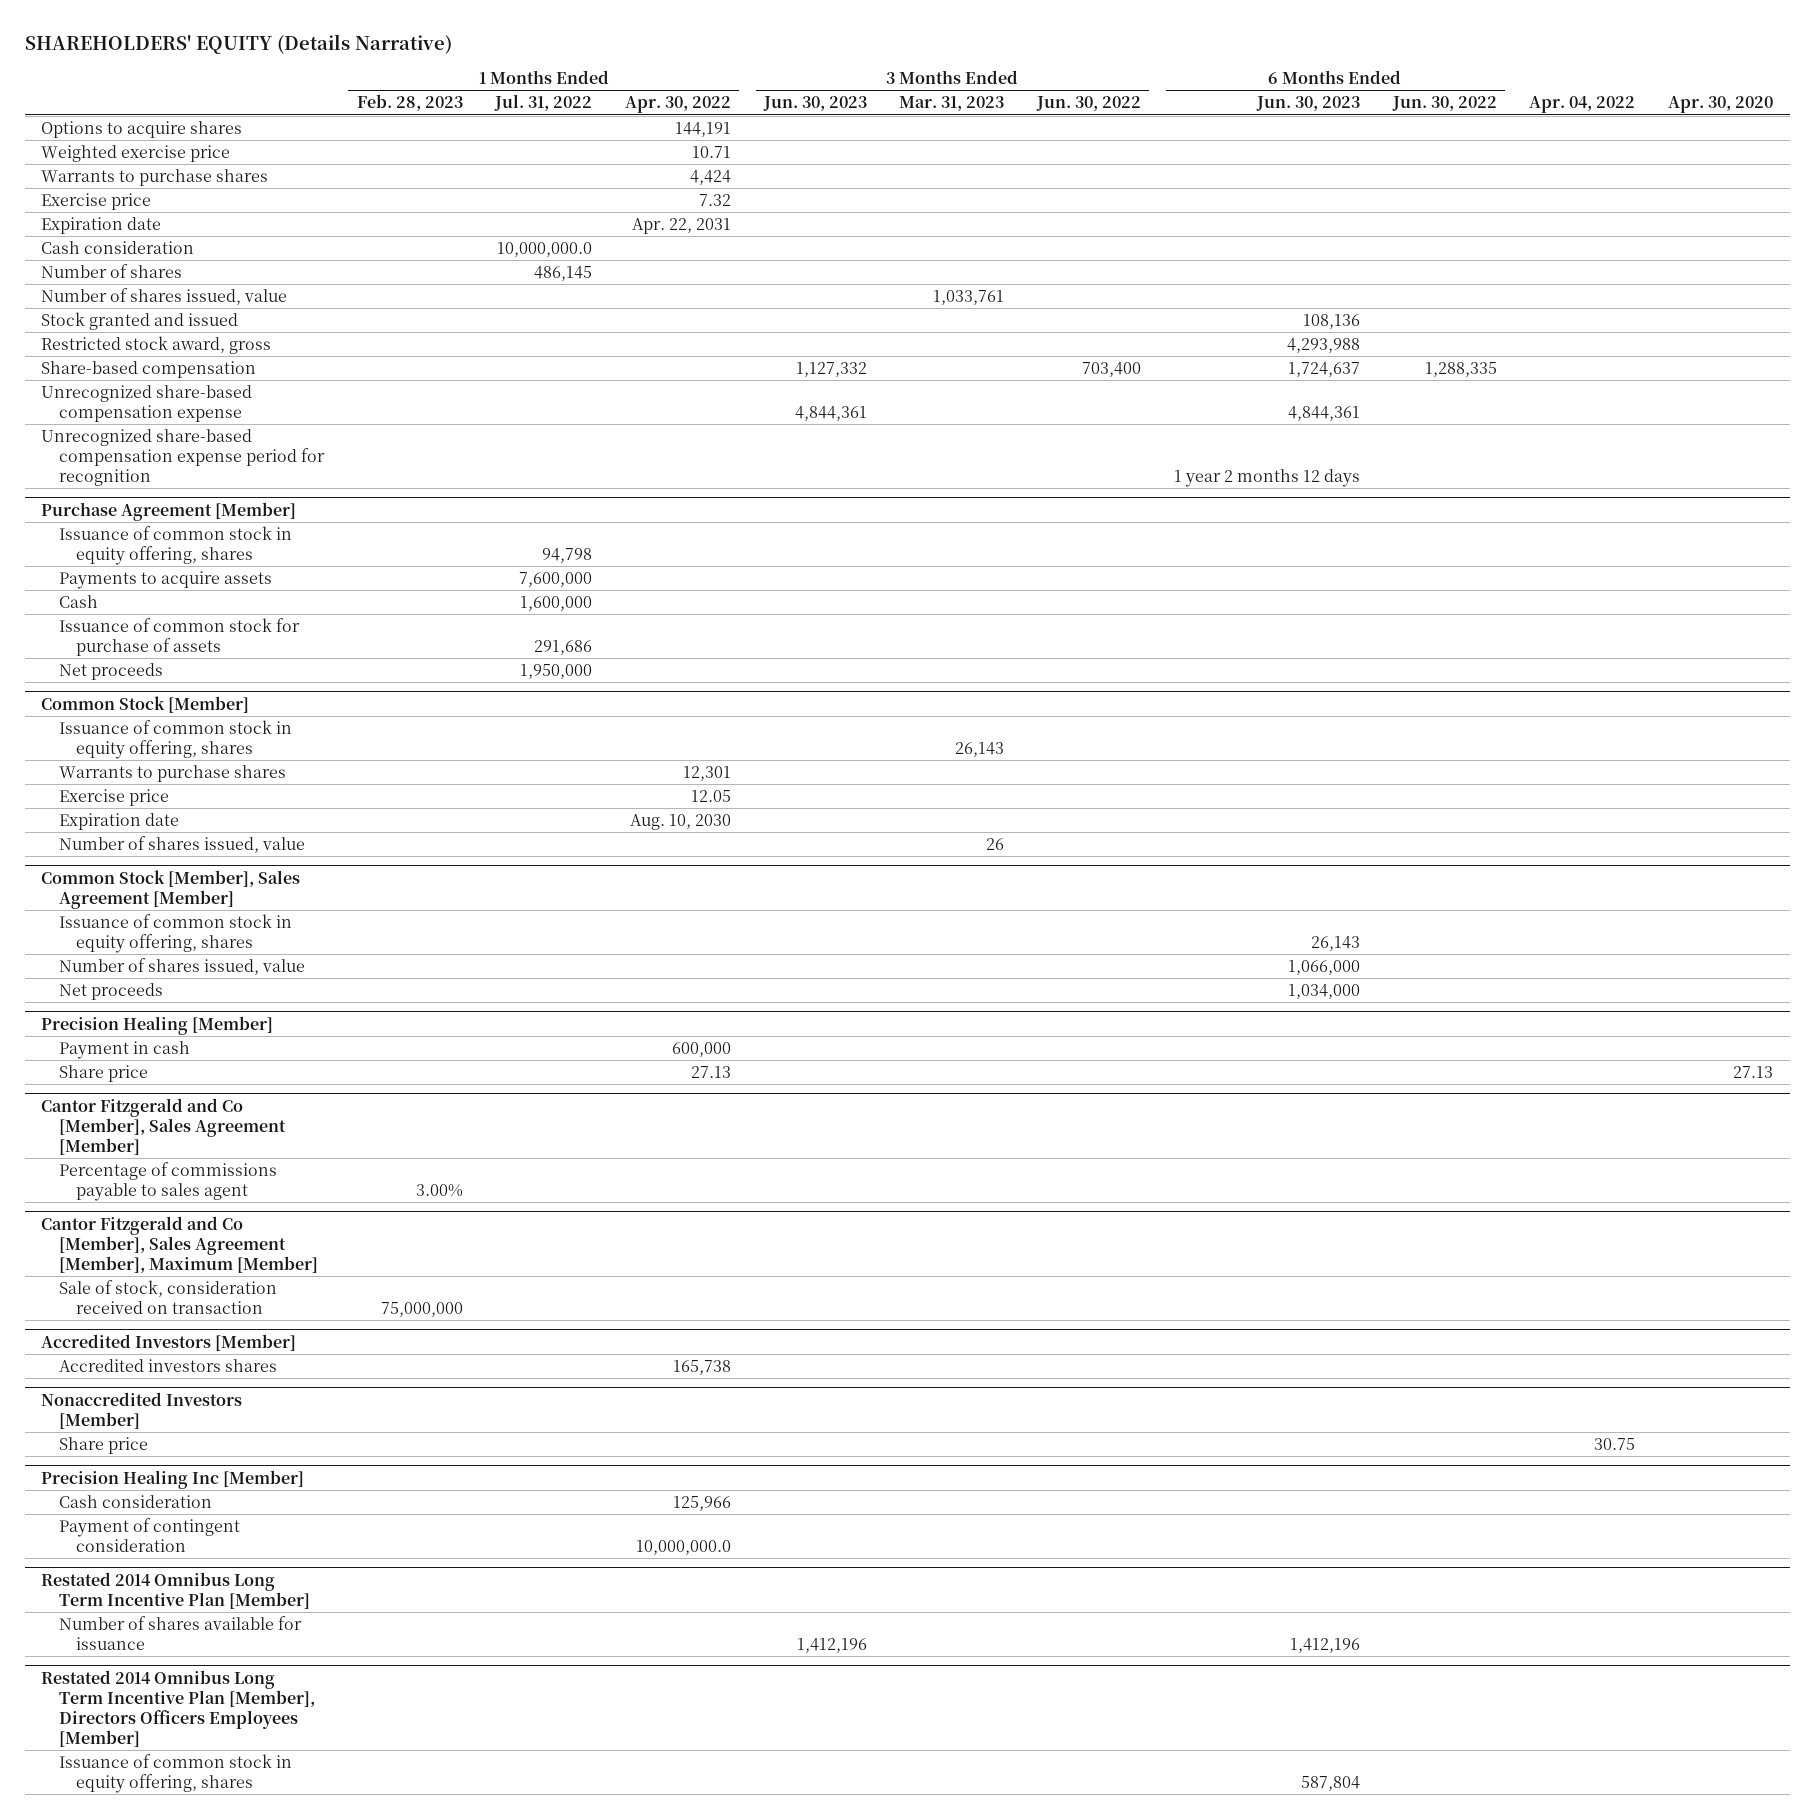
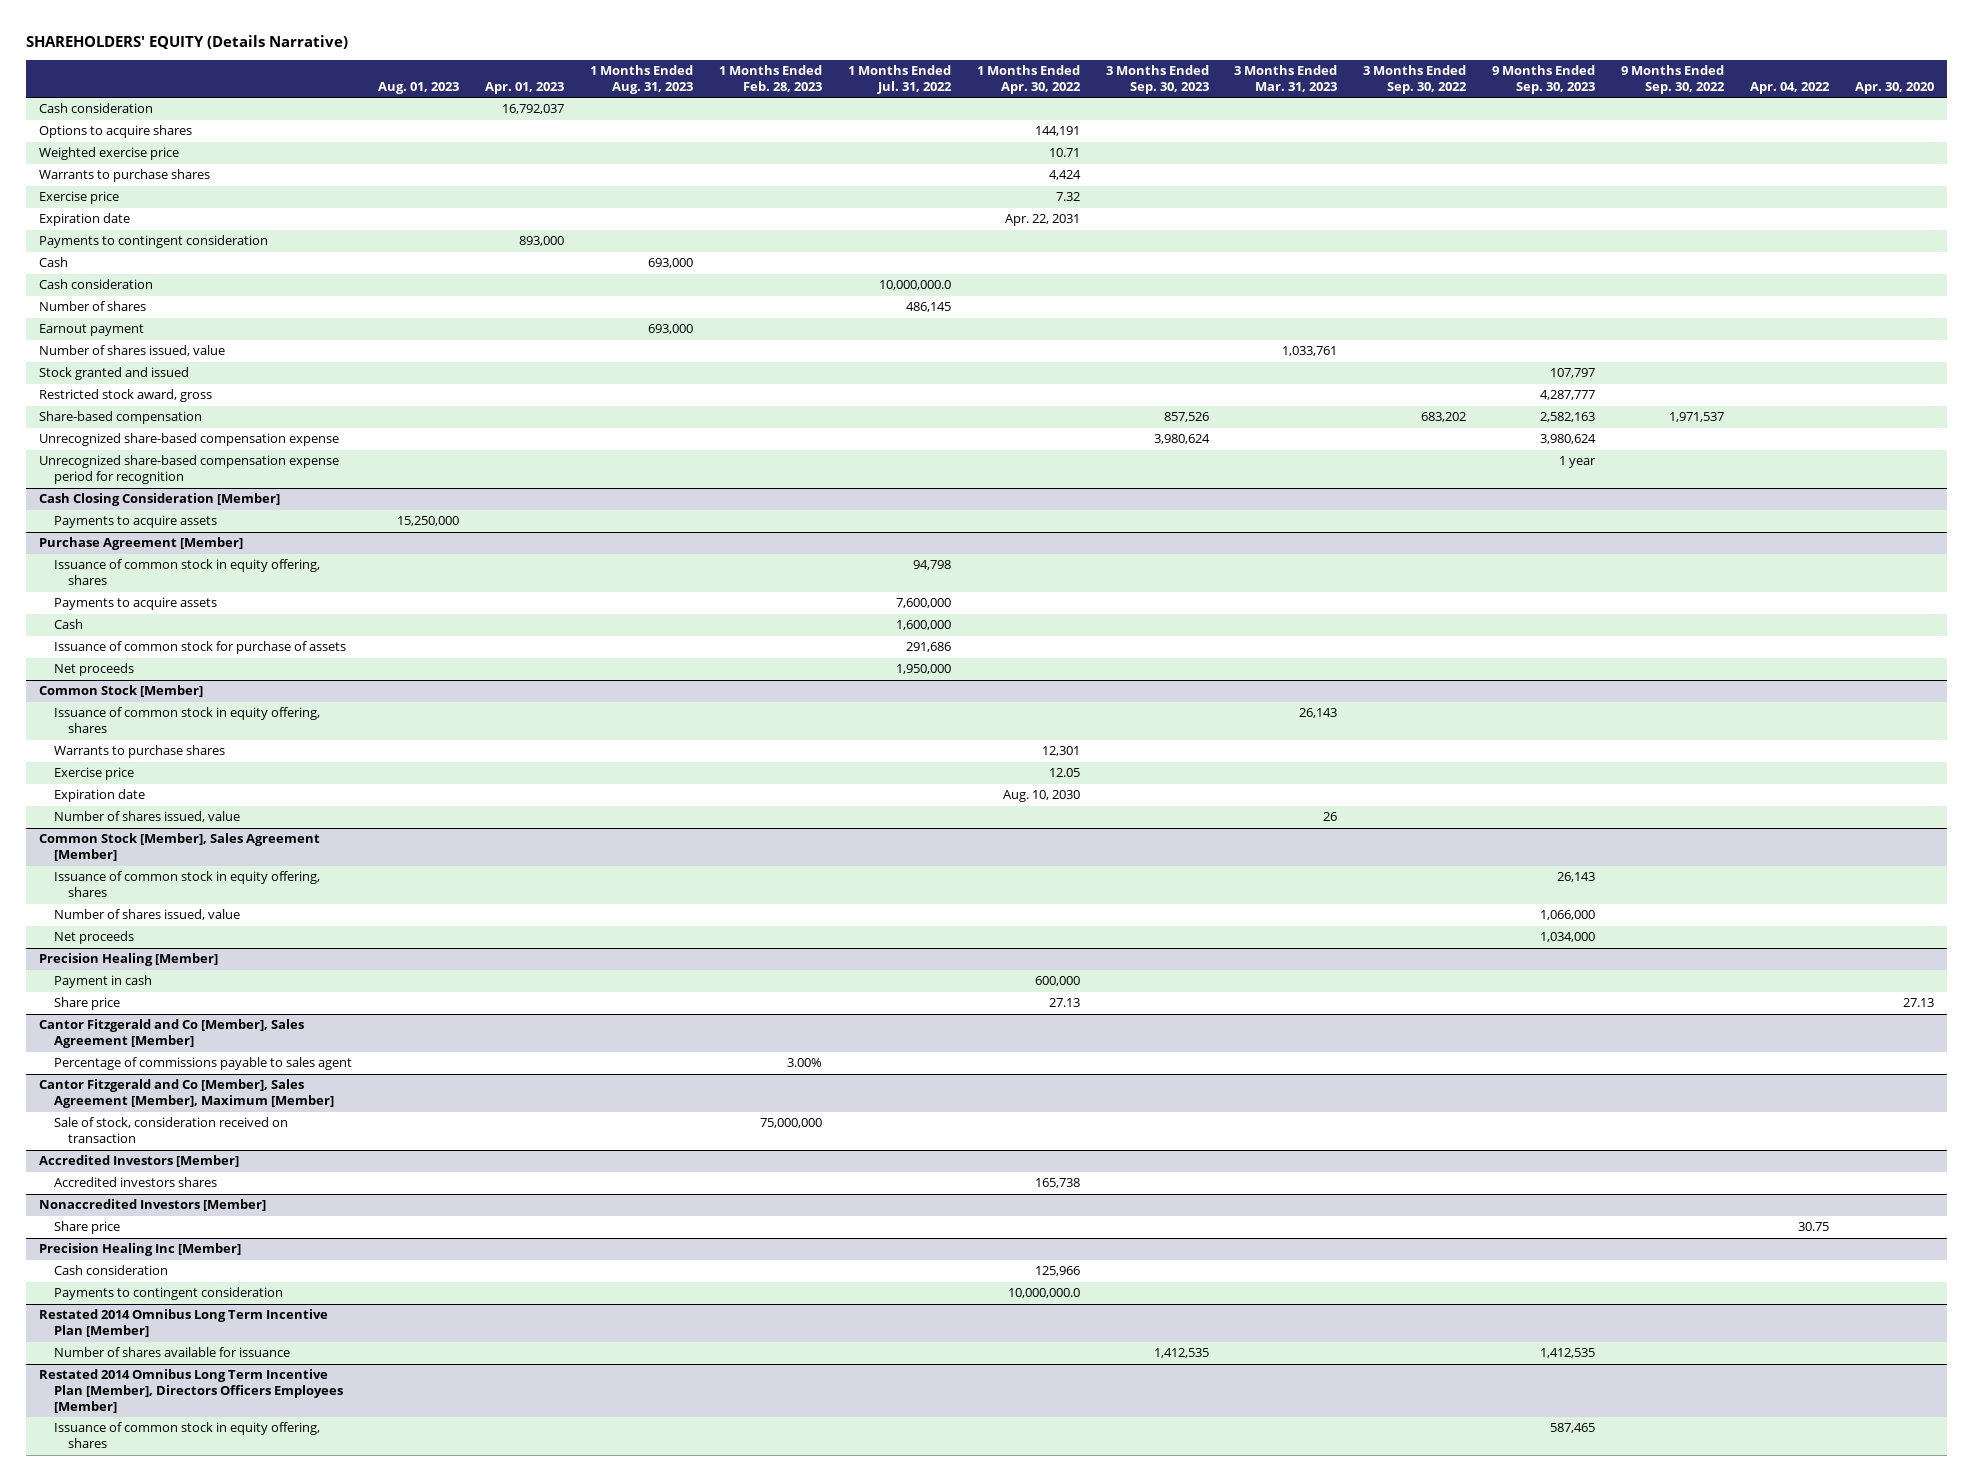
- | 1 Months Ended Feb. 28, 2023 | 1 Months Ended Jul. 31, 2022 | 1 Months Ended Apr. 30, 2022 | 3 Months Ended Jun. 30, 2023 | 3 Months Ended Mar. 31, 2023 | 3 Months Ended Jun. 30, 2022 | 6 Months Ended Jun. 30, 2023 | 6 Months Ended Jun. 30, 2022 | Apr. 04, 2022 | Apr. 30, 2020
+ | Aug. 01, 2023 | Apr. 01, 2023 | 1 Months Ended Aug. 31, 2023 | 1 Months Ended Feb. 28, 2023 | 1 Months Ended Jul. 31, 2022 | 1 Months Ended Apr. 30, 2022 | 3 Months Ended Sep. 30, 2023 | 3 Months Ended Mar. 31, 2023 | 3 Months Ended Sep. 30, 2022 | 9 Months Ended Sep. 30, 2023 | 9 Months Ended Sep. 30, 2022 | Apr. 04, 2022 | Apr. 30, 2020
+ Cash consideration | | 16,792,037 | | | | | | | | | | |
+ Payments to contingent consideration | | 893,000 | | | | | | | | | | |
+ Cash | | | 693,000 | | | | | | | | | |
+ Earnout payment | | | 693,000 | | | | | | | | | |
+ Cash Closing Consideration [Member]
+ Payments to acquire assets | 15,250,000 | | | | | | | | | | | |
@ Precision Healing Inc [Member]
- Payment of contingent consideration | | | 10,000,000.0 | | | | | | |
+ Payments to contingent consideration | | | | | | 10,000,000.0 | | | | | | |

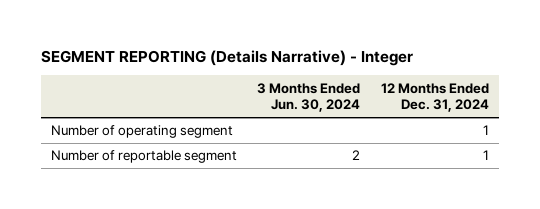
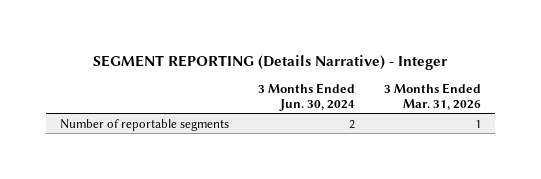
- | 3 Months Ended Jun. 30, 2024 | 12 Months Ended Dec. 31, 2024
+ | 3 Months Ended Jun. 30, 2024 | 3 Months Ended Mar. 31, 2026
- Number of operating segment | | 1
- Number of reportable segment | 2 | 1
+ Number of reportable segments | 2 | 1

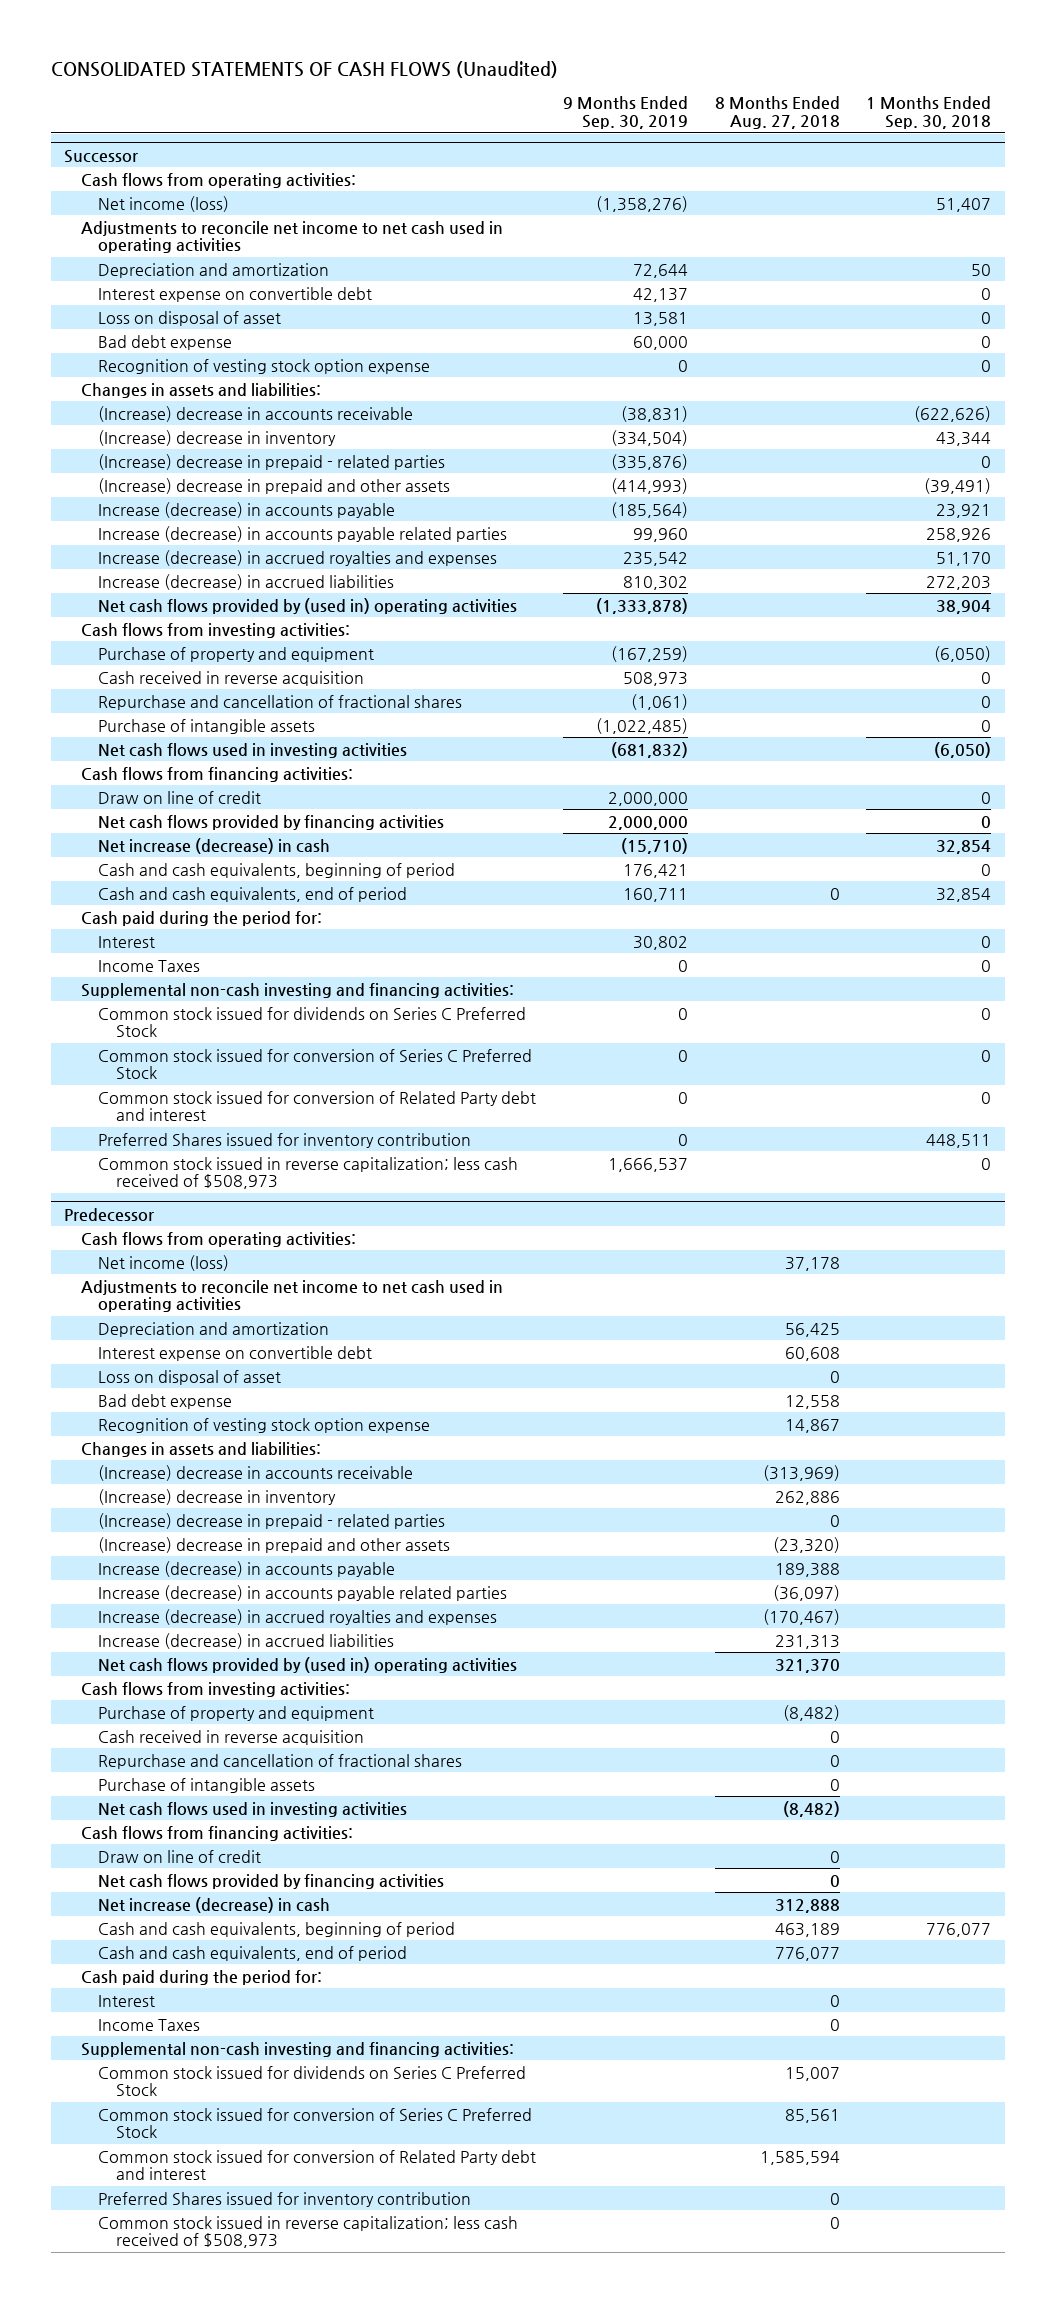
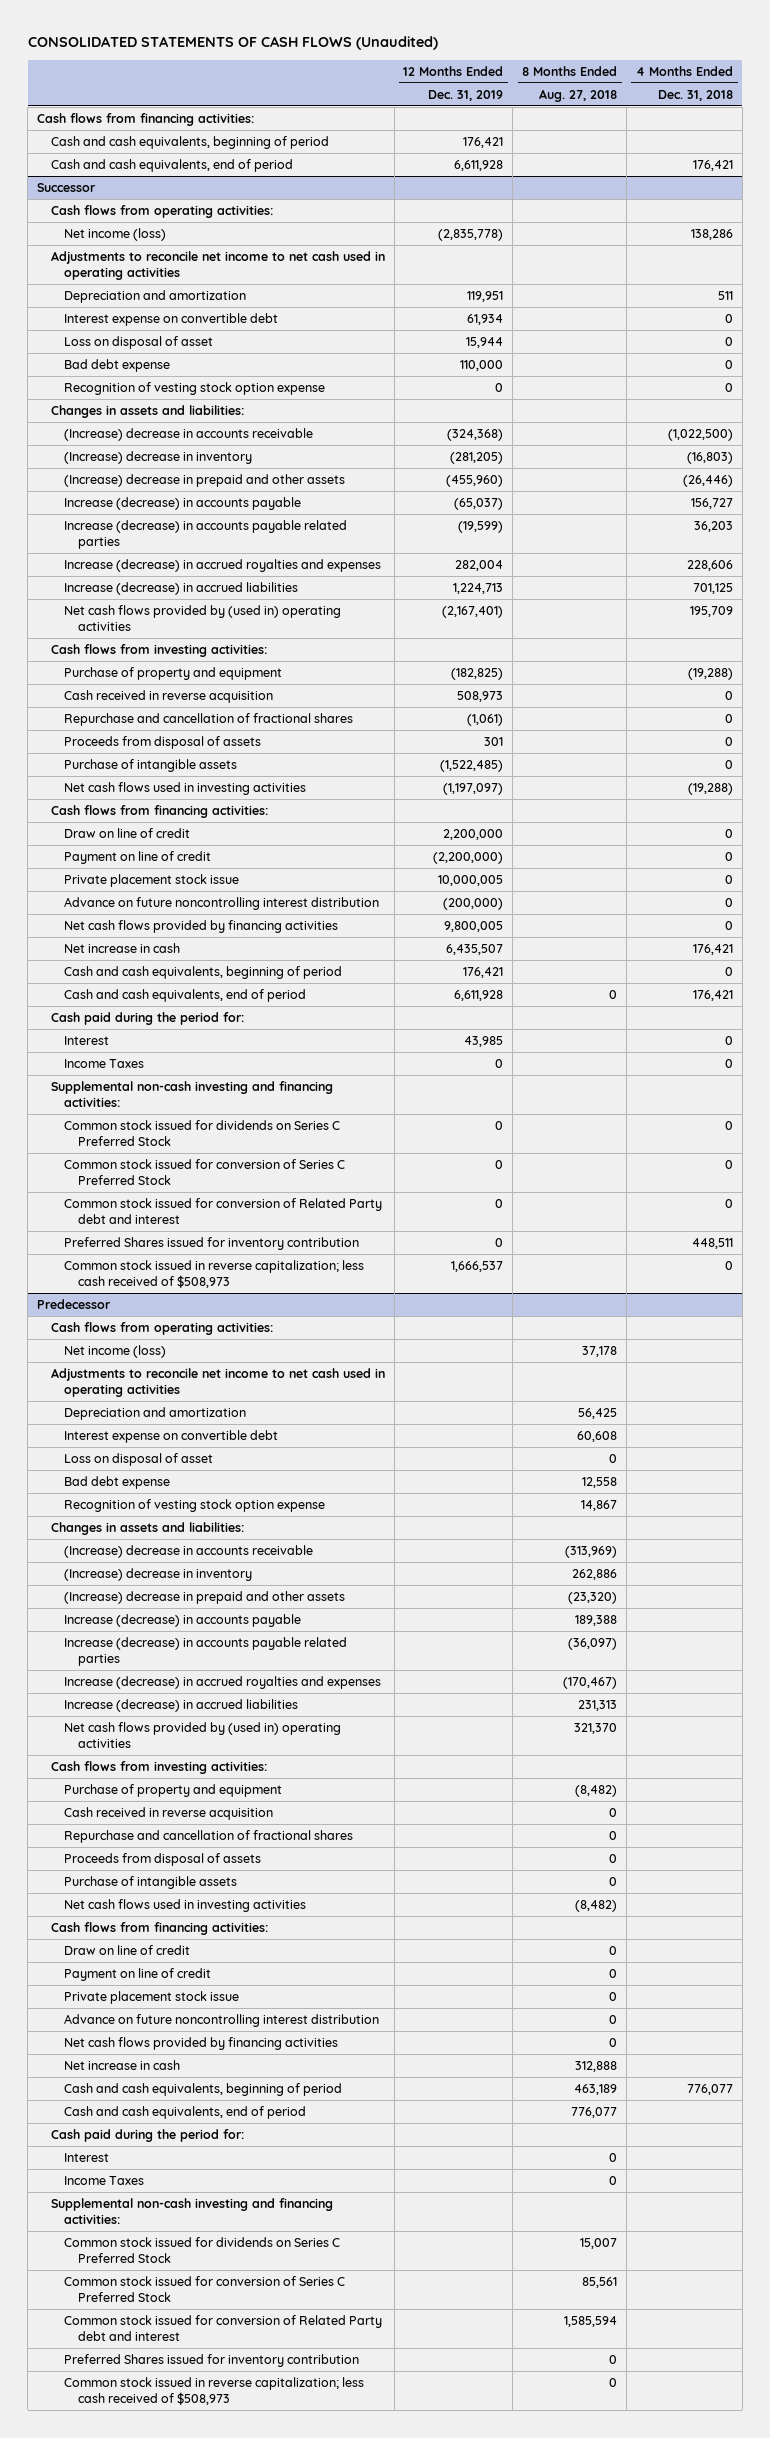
- | 9 Months Ended Sep. 30, 2019 | 8 Months Ended Aug. 27, 2018 | 1 Months Ended Sep. 30, 2018
+ | 12 Months Ended Dec. 31, 2019 | 8 Months Ended Aug. 27, 2018 | 4 Months Ended Dec. 31, 2018
+ Cash flows from financing activities:
+ Cash and cash equivalents, beginning of period | 176,421 | |
+ Cash and cash equivalents, end of period | 6,611,928 | | 176,421
@ Successor
- (Increase) decrease in prepaid - related parties | (335,876) | | 0
+ Proceeds from disposal of assets | 301 | | 0
+ Payment on line of credit | (2,200,000) | | 0
+ Private placement stock issue | 10,000,005 | | 0
+ Advance on future noncontrolling interest distribution | (200,000) | | 0
- Net increase (decrease) in cash | (15,710) | | 32,854
+ Net increase in cash | 6,435,507 | | 176,421
@ Predecessor
- (Increase) decrease in prepaid - related parties | | 0 |
+ Proceeds from disposal of assets | | 0 |
+ Payment on line of credit | | 0 |
+ Private placement stock issue | | 0 |
+ Advance on future noncontrolling interest distribution | | 0 |
- Net increase (decrease) in cash | | 312,888 |
+ Net increase in cash | | 312,888 |

